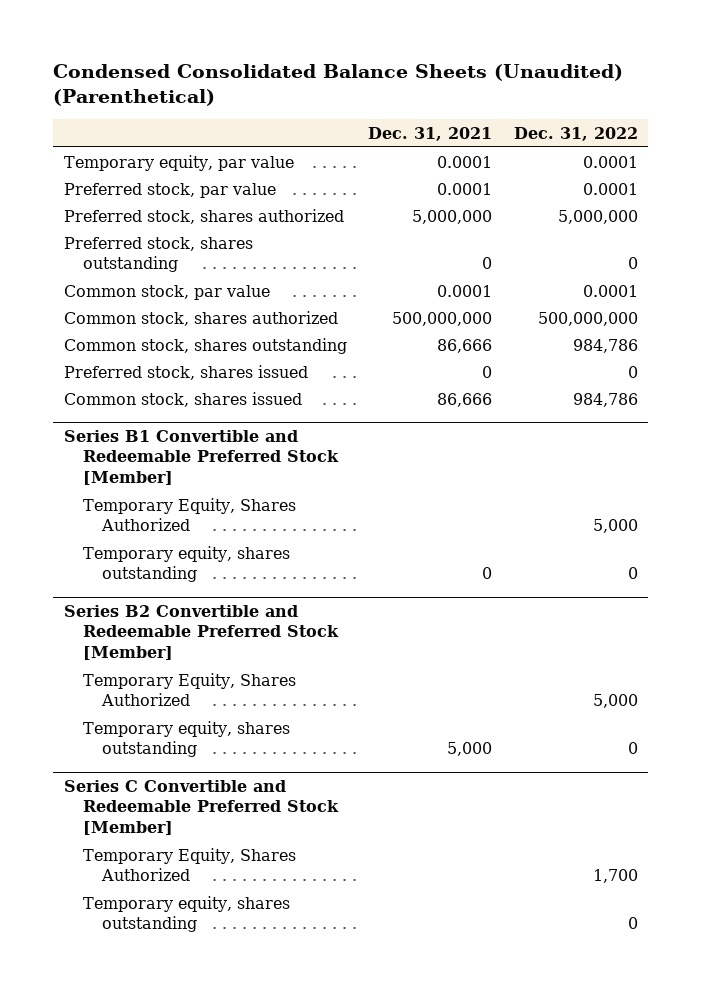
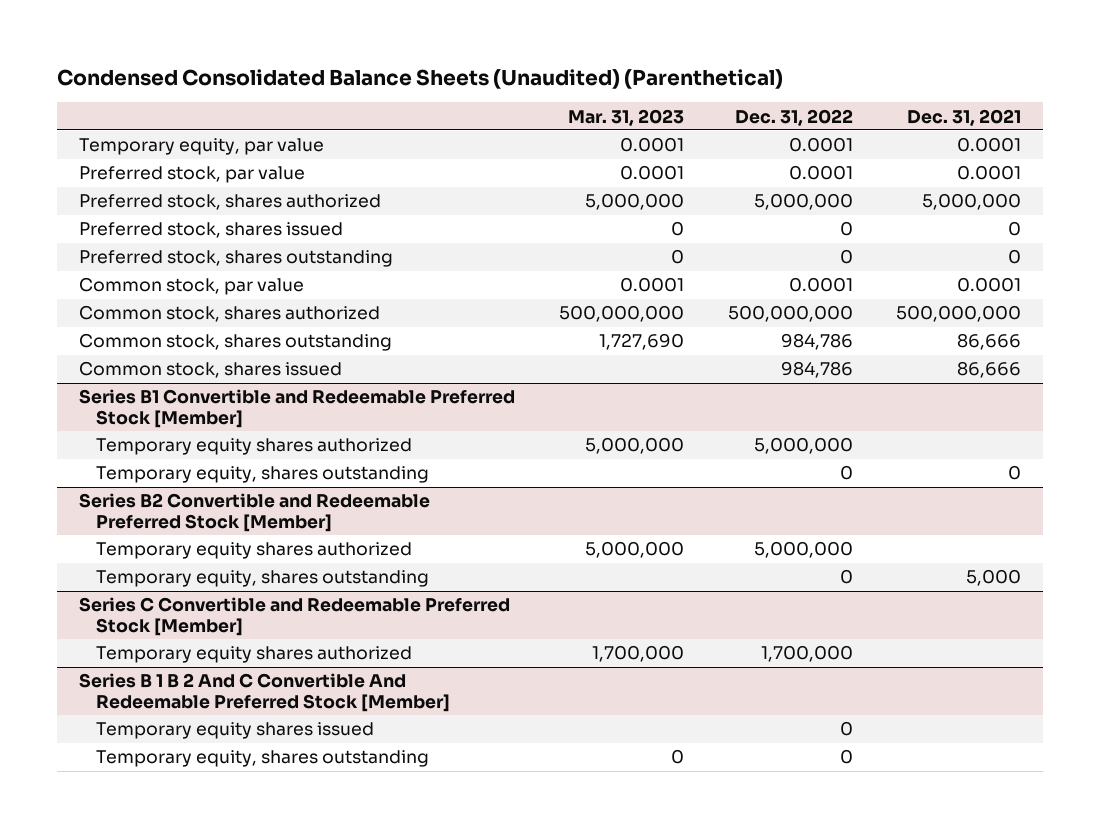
- | Dec. 31, 2021 | Dec. 31, 2022
+ | Mar. 31, 2023 | Dec. 31, 2022 | Dec. 31, 2021
moved up: Preferred stock, shares issued | 0 | 0 | 0
@ Series B1 Convertible and Redeemable Preferred Stock [Member]
- Temporary Equity, Shares Authorized | | 5,000
+ Temporary equity shares authorized | 5,000,000 | 5,000,000 |
@ Series B2 Convertible and Redeemable Preferred Stock [Member]
- Temporary Equity, Shares Authorized | | 5,000
+ Temporary equity shares authorized | 5,000,000 | 5,000,000 |
@ Series C Convertible and Redeemable Preferred Stock [Member]
- Temporary Equity, Shares Authorized | | 1,700
+ Temporary equity shares authorized | 1,700,000 | 1,700,000 |
+ Series B 1 B 2 And C Convertible And Redeemable Preferred Stock [Member]
+ Temporary equity shares issued | | 0 |

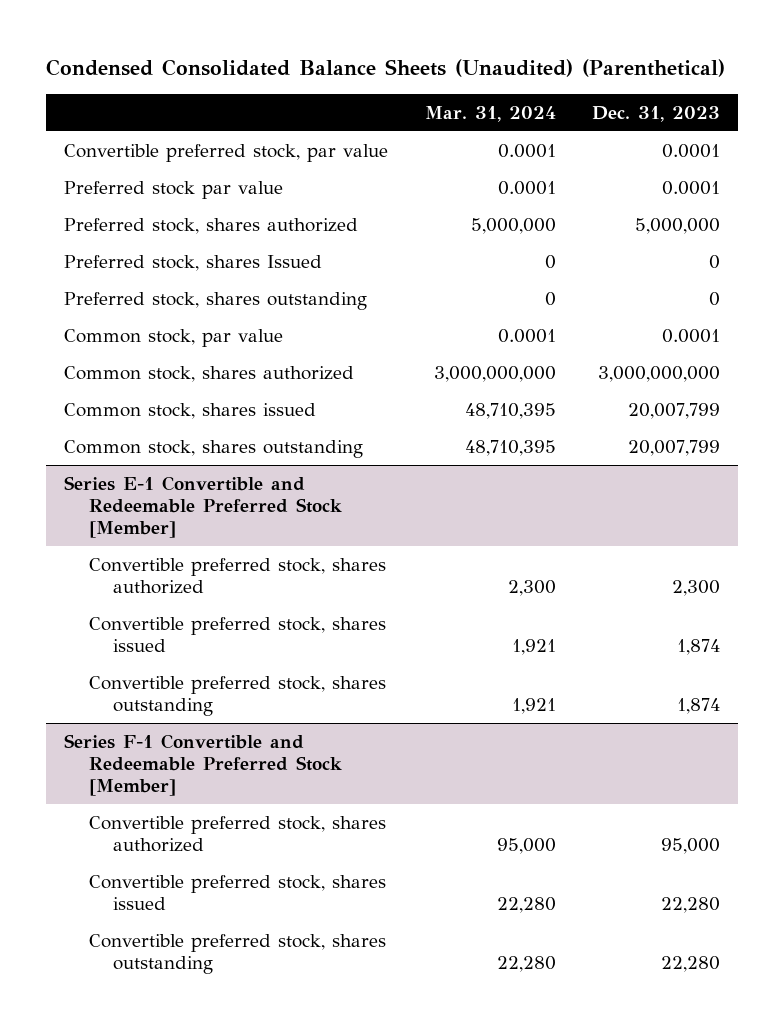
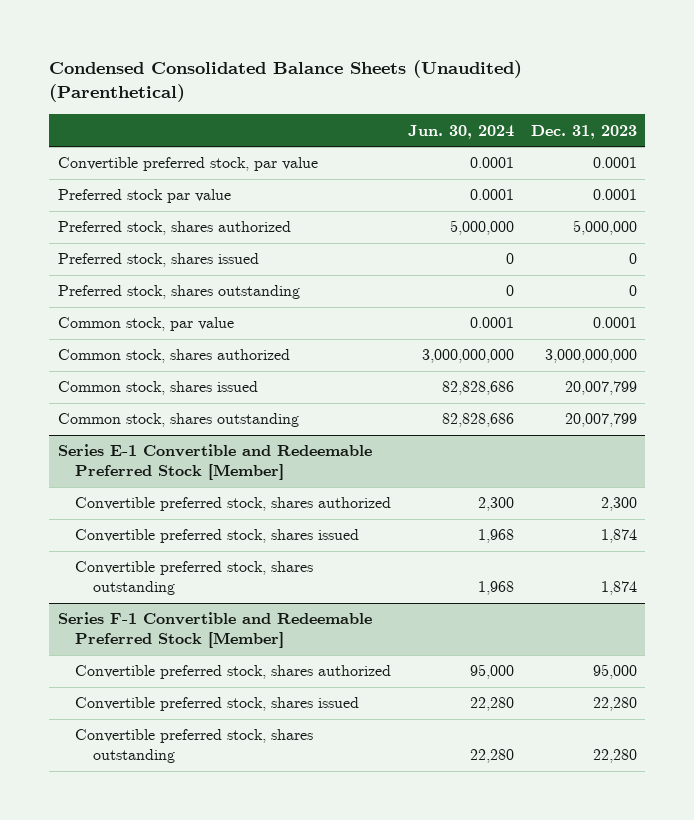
- | Mar. 31, 2024 | Dec. 31, 2023
+ | Jun. 30, 2024 | Dec. 31, 2023
- Preferred stock, shares Issued | 0 | 0
+ Preferred stock, shares issued | 0 | 0

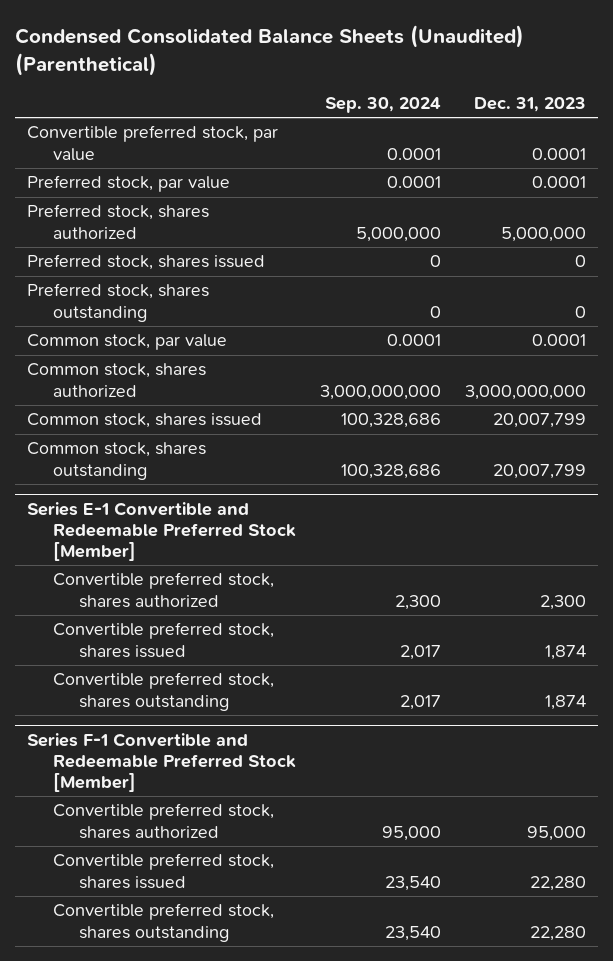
- | Jun. 30, 2024 | Dec. 31, 2023
+ | Sep. 30, 2024 | Dec. 31, 2023
- Preferred stock par value | 0.0001 | 0.0001
+ Preferred stock, par value | 0.0001 | 0.0001

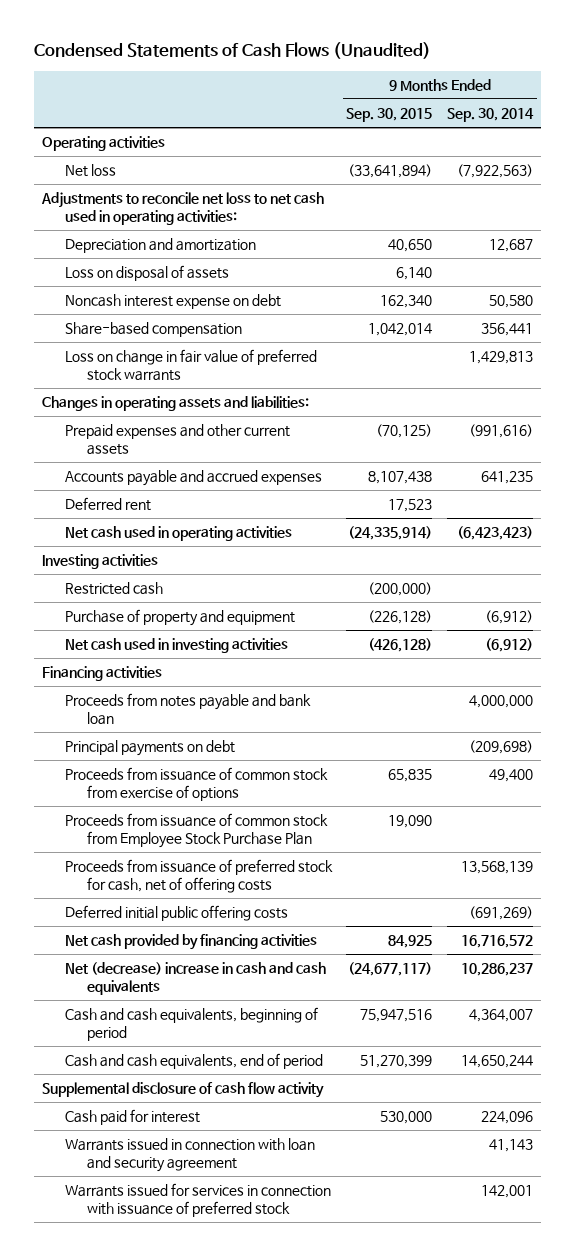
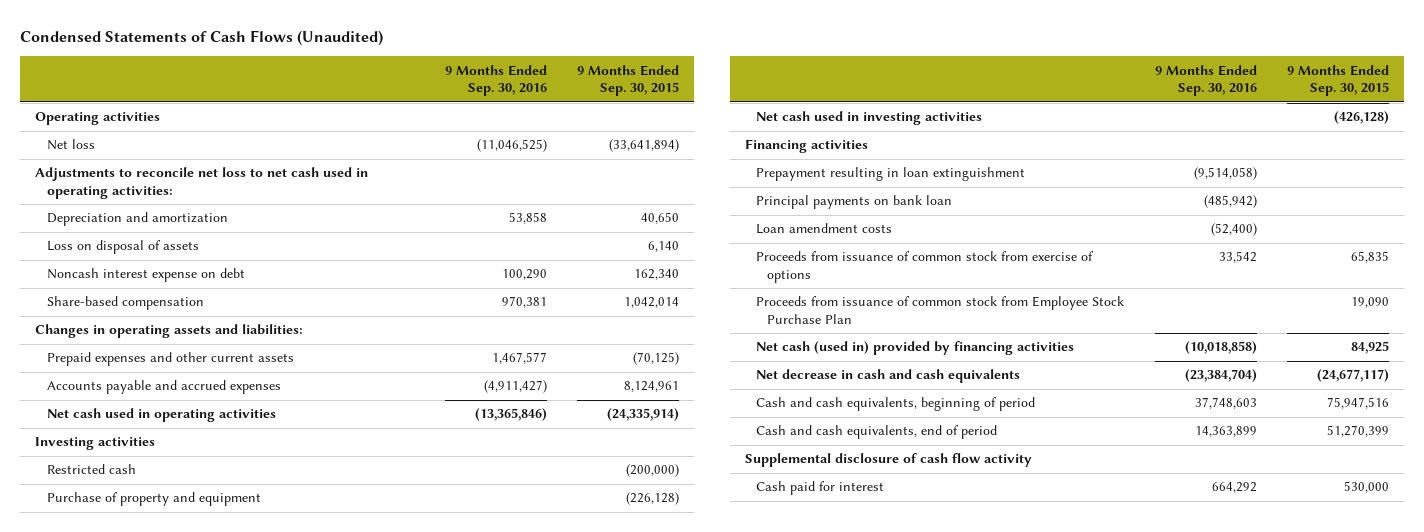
- | 9 Months Ended Sep. 30, 2015 | 9 Months Ended Sep. 30, 2014
+ | 9 Months Ended Sep. 30, 2016 | 9 Months Ended Sep. 30, 2015
- Loss on change in fair value of preferred stock warrants | | 1,429,813
- Accounts payable and accrued expenses | 8,107,438 | 641,235
- Deferred rent | 17,523 |
+ Accounts payable and accrued expenses | (4,911,427) | 8,124,961
- Proceeds from notes payable and bank loan | | 4,000,000
- Principal payments on debt | | (209,698)
+ Prepayment resulting in loan extinguishment | (9,514,058) |
+ Principal payments on bank loan | (485,942) |
+ Loan amendment costs | (52,400) |
- Proceeds from issuance of preferred stock for cash, net of offering costs | | 13,568,139
- Deferred initial public offering costs | | (691,269)
- Net cash provided by financing activities | 84,925 | 16,716,572
- Net (decrease) increase in cash and cash equivalents | (24,677,117) | 10,286,237
+ Net cash (used in) provided by financing activities | (10,018,858) | 84,925
+ Net decrease in cash and cash equivalents | (23,384,704) | (24,677,117)
- Warrants issued in connection with loan and security agreement | | 41,143
- Warrants issued for services in connection with issuance of preferred stock | | 142,001

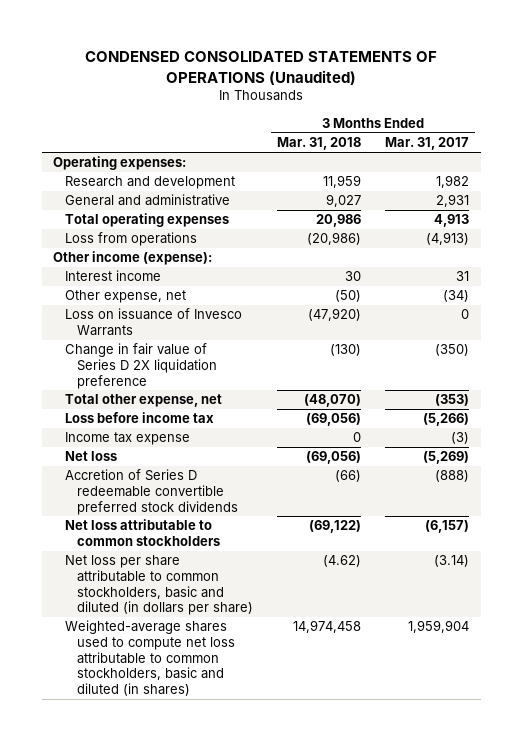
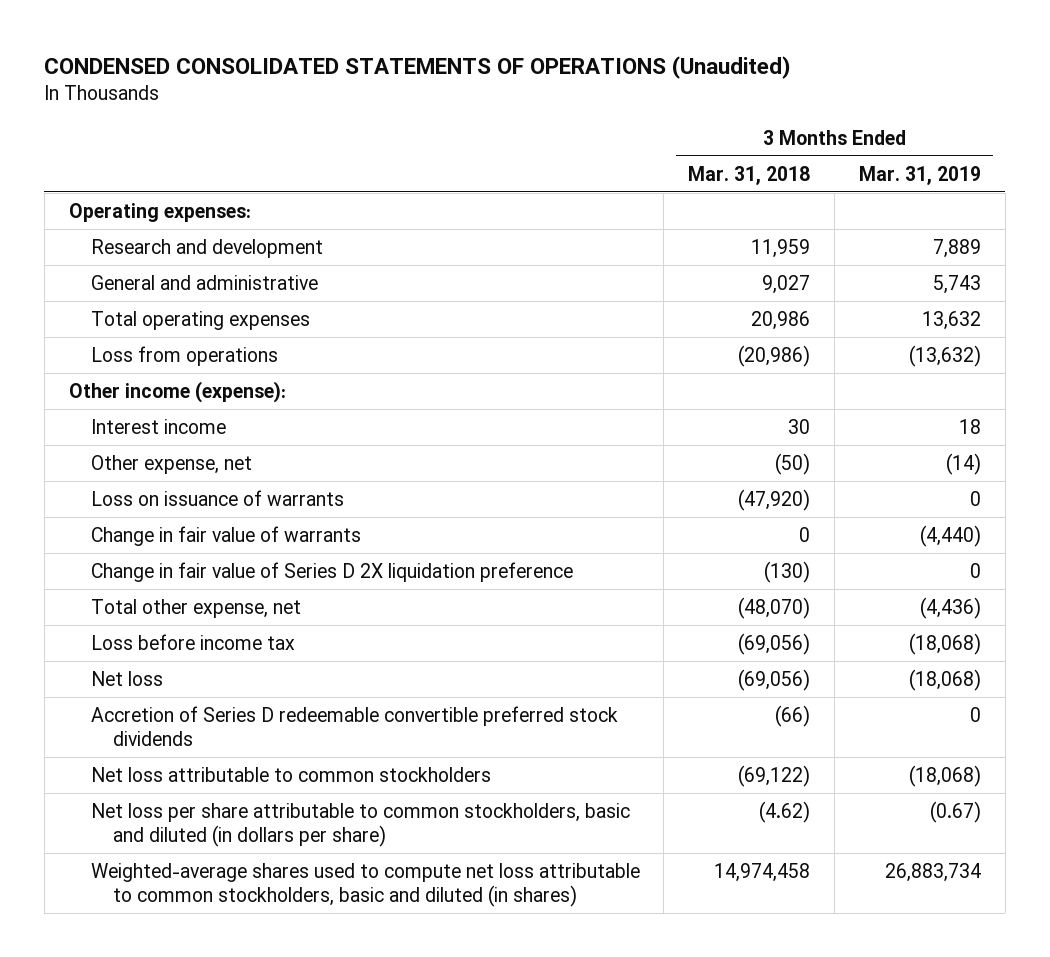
- | 3 Months Ended Mar. 31, 2018 | 3 Months Ended Mar. 31, 2017
+ | 3 Months Ended Mar. 31, 2018 | 3 Months Ended Mar. 31, 2019
- Loss on issuance of Invesco Warrants | (47,920) | 0
+ Loss on issuance of warrants | (47,920) | 0
+ Change in fair value of warrants | 0 | (4,440)
- Income tax expense | 0 | (3)

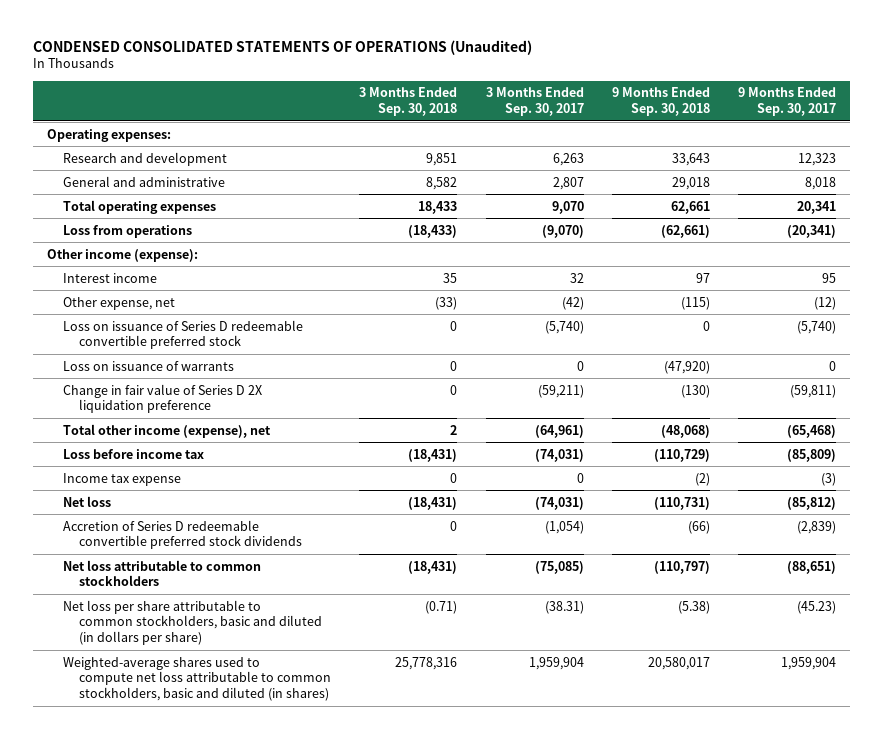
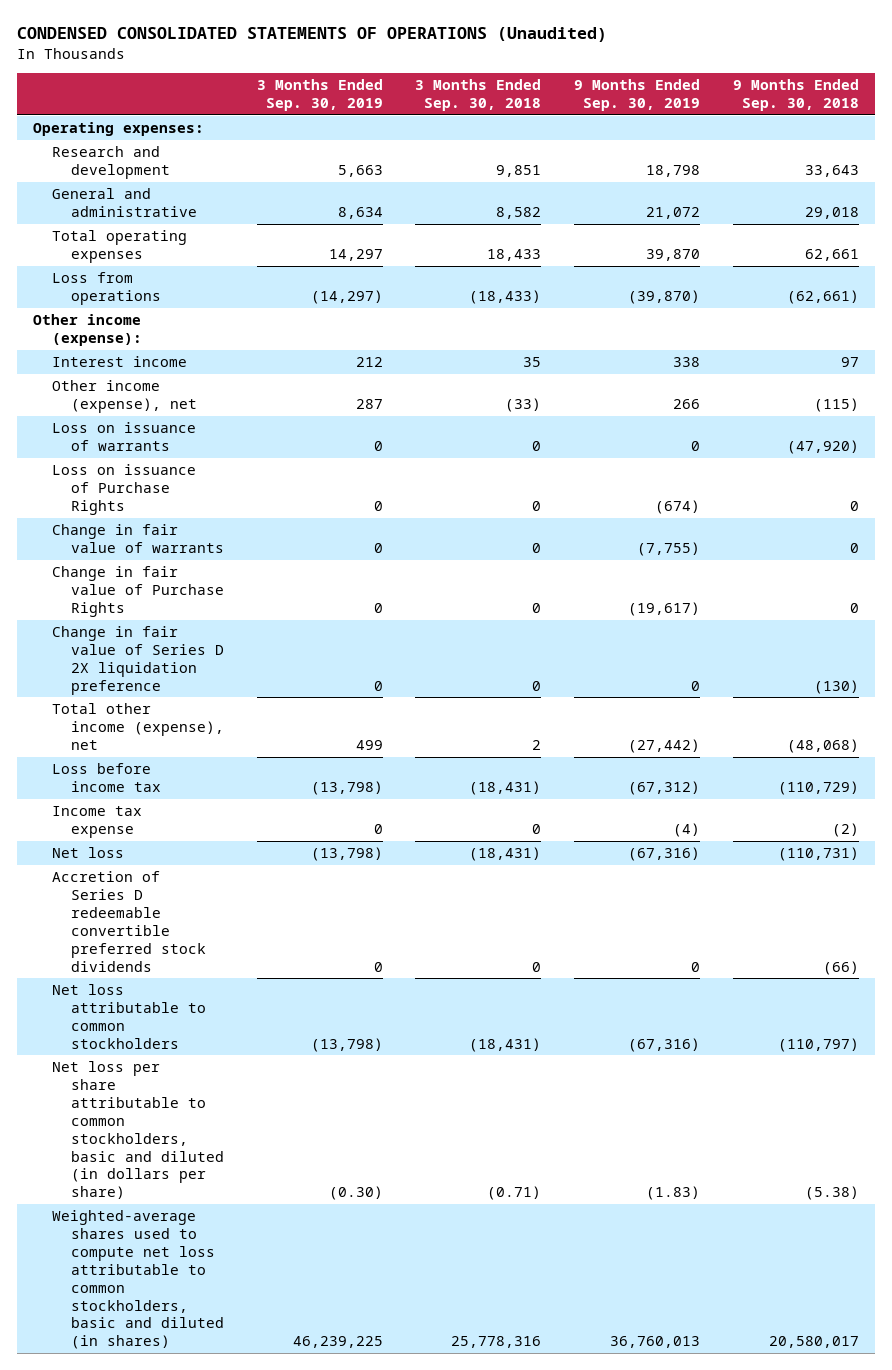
- | 3 Months Ended Sep. 30, 2018 | 3 Months Ended Sep. 30, 2017 | 9 Months Ended Sep. 30, 2018 | 9 Months Ended Sep. 30, 2017
+ | 3 Months Ended Sep. 30, 2019 | 3 Months Ended Sep. 30, 2018 | 9 Months Ended Sep. 30, 2019 | 9 Months Ended Sep. 30, 2018
- Other expense, net | (33) | (42) | (115) | (12)
- Loss on issuance of Series D redeemable convertible preferred stock | 0 | (5,740) | 0 | (5,740)
+ Other income (expense), net | 287 | (33) | 266 | (115)
+ Loss on issuance of Purchase Rights | 0 | 0 | (674) | 0
+ Change in fair value of warrants | 0 | 0 | (7,755) | 0
+ Change in fair value of Purchase Rights | 0 | 0 | (19,617) | 0

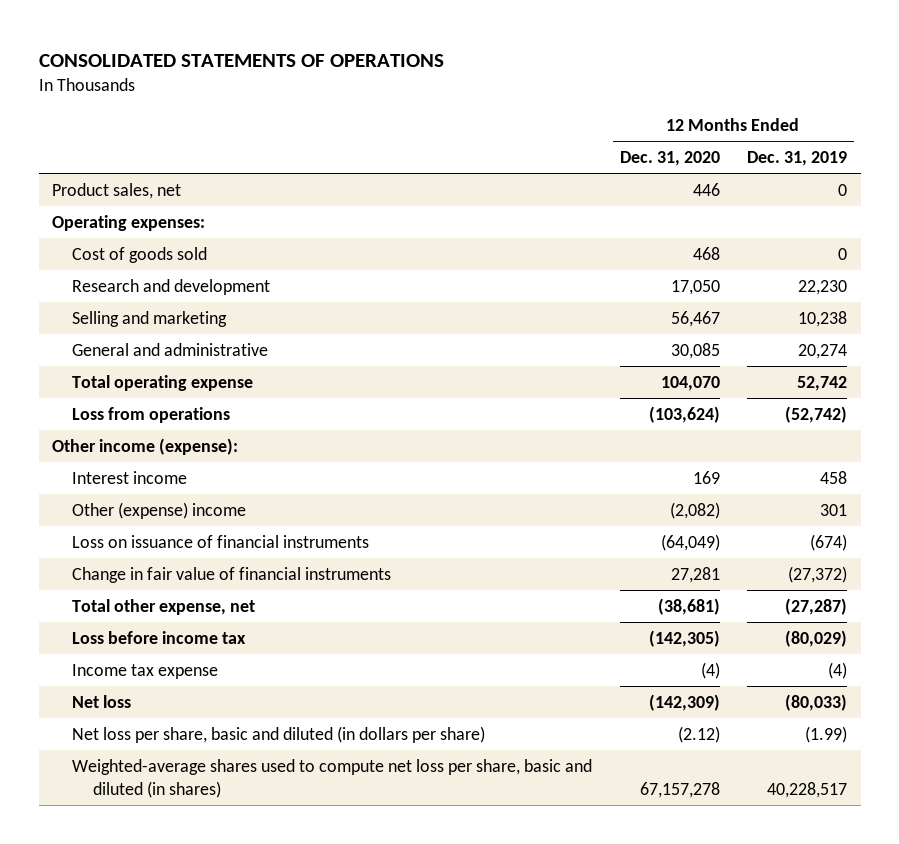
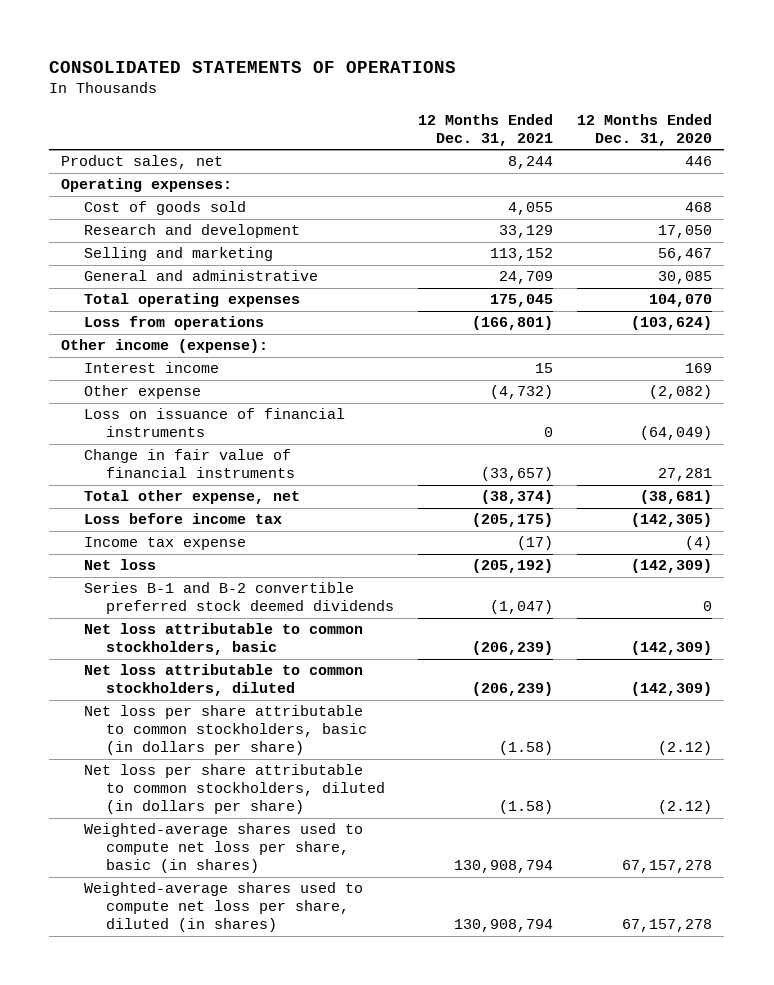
- | 12 Months Ended Dec. 31, 2020 | 12 Months Ended Dec. 31, 2019
+ | 12 Months Ended Dec. 31, 2021 | 12 Months Ended Dec. 31, 2020
- Total operating expense | 104,070 | 52,742
+ Total operating expenses | 175,045 | 104,070
- Other (expense) income | (2,082) | 301
+ Other expense | (4,732) | (2,082)
- Net loss per share, basic and diluted (in dollars per share) | (2.12) | (1.99)
- Weighted-average shares used to compute net loss per share, basic and diluted (in shares) | 67,157,278 | 40,228,517
+ Series B-1 and B-2 convertible preferred stock deemed dividends | (1,047) | 0
+ Net loss attributable to common stockholders, basic | (206,239) | (142,309)
+ Net loss attributable to common stockholders, diluted | (206,239) | (142,309)
+ Net loss per share attributable to common stockholders, basic (in dollars per share) | (1.58) | (2.12)
+ Net loss per share attributable to common stockholders, diluted (in dollars per share) | (1.58) | (2.12)
+ Weighted-average shares used to compute net loss per share, basic (in shares) | 130,908,794 | 67,157,278
+ Weighted-average shares used to compute net loss per share, diluted (in shares) | 130,908,794 | 67,157,278

